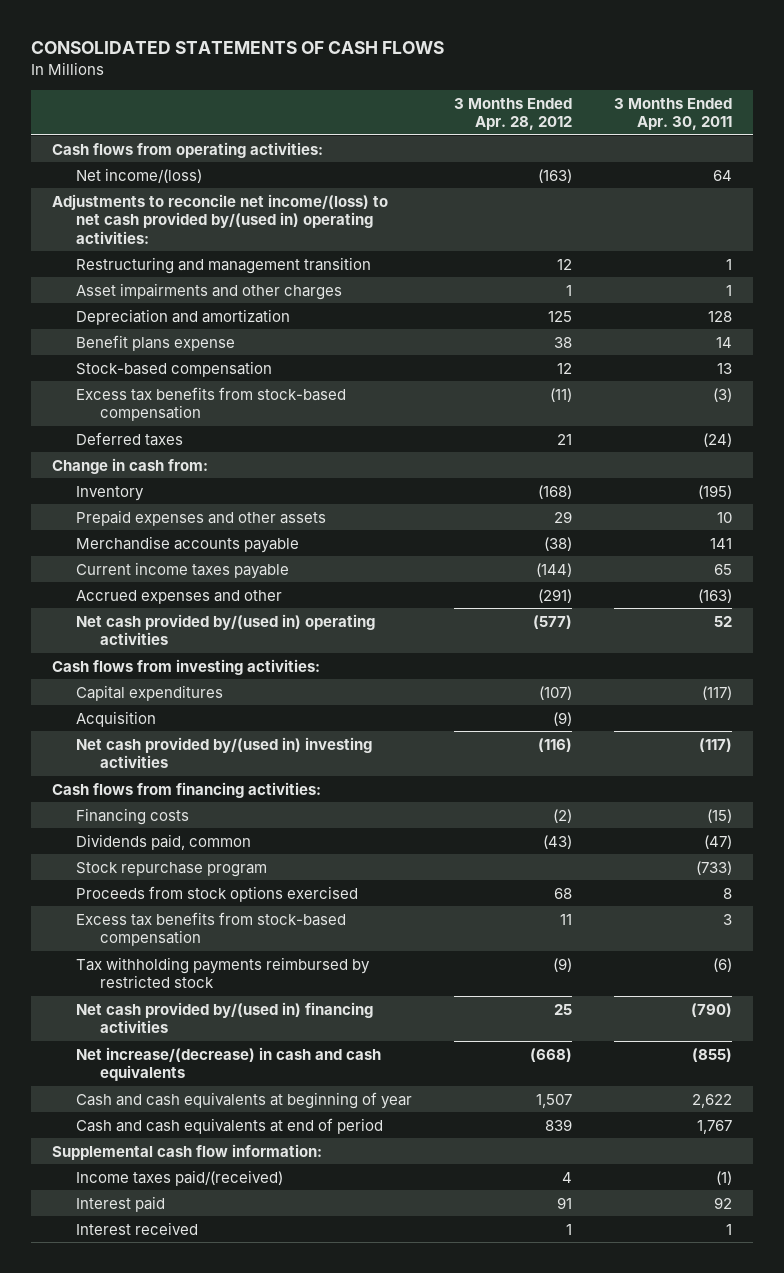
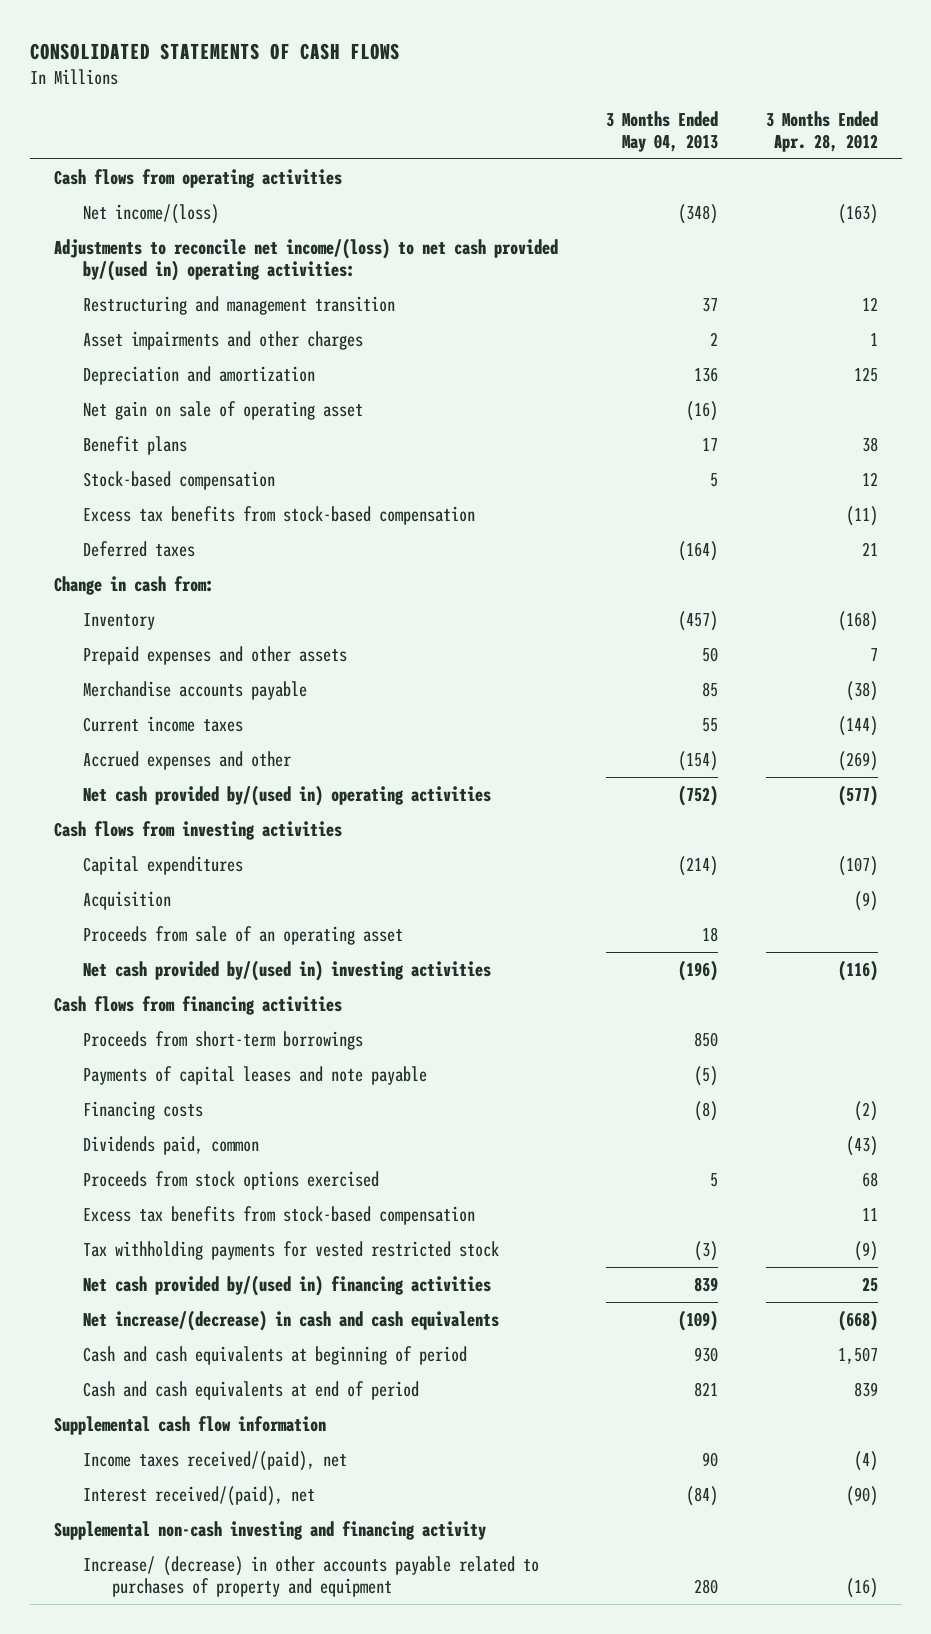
- | 3 Months Ended Apr. 28, 2012 | 3 Months Ended Apr. 30, 2011
+ | 3 Months Ended May 04, 2013 | 3 Months Ended Apr. 28, 2012
- Cash flows from operating activities:
+ Cash flows from operating activities
- Benefit plans expense | 38 | 14
+ Net gain on sale of operating asset | (16) |
+ Benefit plans | 17 | 38
- Prepaid expenses and other assets | 29 | 10
+ Prepaid expenses and other assets | 50 | 7
- Current income taxes payable | (144) | 65
- Accrued expenses and other | (291) | (163)
+ Current income taxes | 55 | (144)
+ Accrued expenses and other | (154) | (269)
- Cash flows from investing activities:
+ Cash flows from investing activities
+ Proceeds from sale of an operating asset | 18 |
- Cash flows from financing activities:
+ Cash flows from financing activities
+ Proceeds from short-term borrowings | 850 |
+ Payments of capital leases and note payable | (5) |
- Stock repurchase program | | (733)
- Tax withholding payments reimbursed by restricted stock | (9) | (6)
+ Tax withholding payments for vested restricted stock | (3) | (9)
- Cash and cash equivalents at beginning of year | 1,507 | 2,622
+ Cash and cash equivalents at beginning of period | 930 | 1,507
- Supplemental cash flow information:
- Income taxes paid/(received) | 4 | (1)
- Interest paid | 91 | 92
- Interest received | 1 | 1
+ Supplemental cash flow information
+ Income taxes received/(paid), net | 90 | (4)
+ Interest received/(paid), net | (84) | (90)
+ Supplemental non-cash investing and financing activity
+ Increase/ (decrease) in other accounts payable related to purchases of property and equipment | 280 | (16)

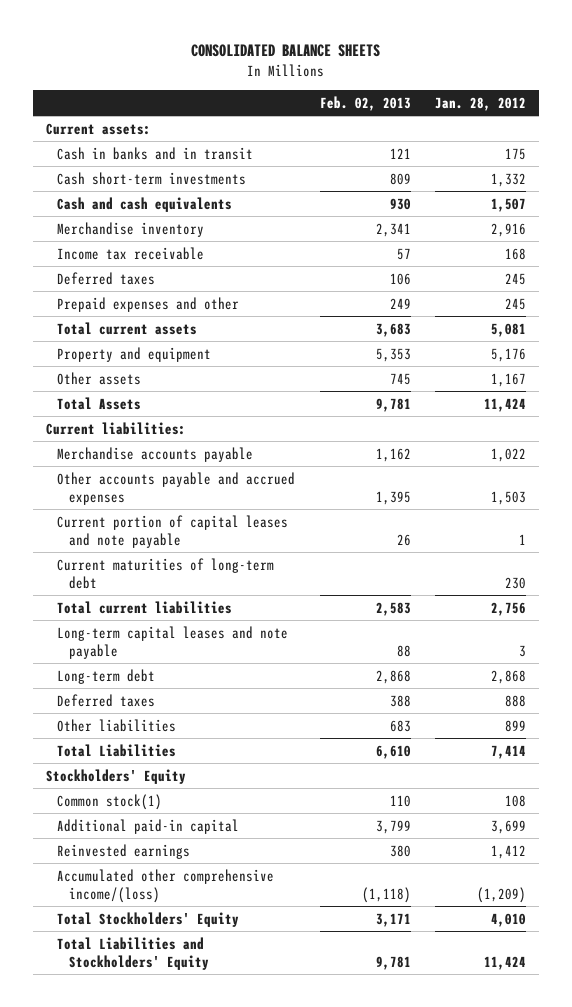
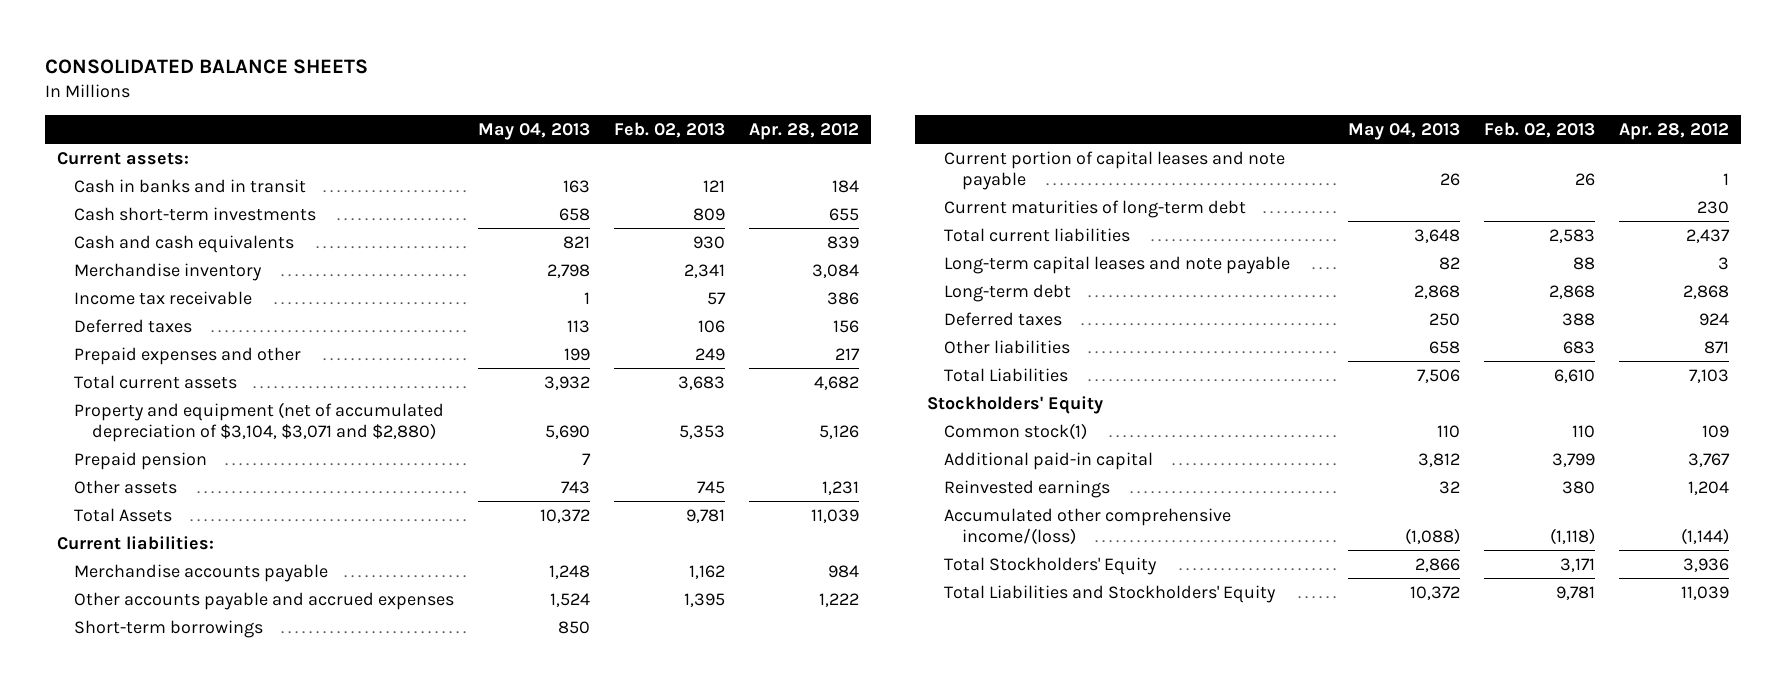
- | Feb. 02, 2013 | Jan. 28, 2012
+ | May 04, 2013 | Feb. 02, 2013 | Apr. 28, 2012
- Property and equipment | 5,353 | 5,176
+ Property and equipment (net of accumulated depreciation of $3,104, $3,071 and $2,880) | 5,690 | 5,353 | 5,126
+ Prepaid pension | 7 | |
+ Short-term borrowings | 850 | |

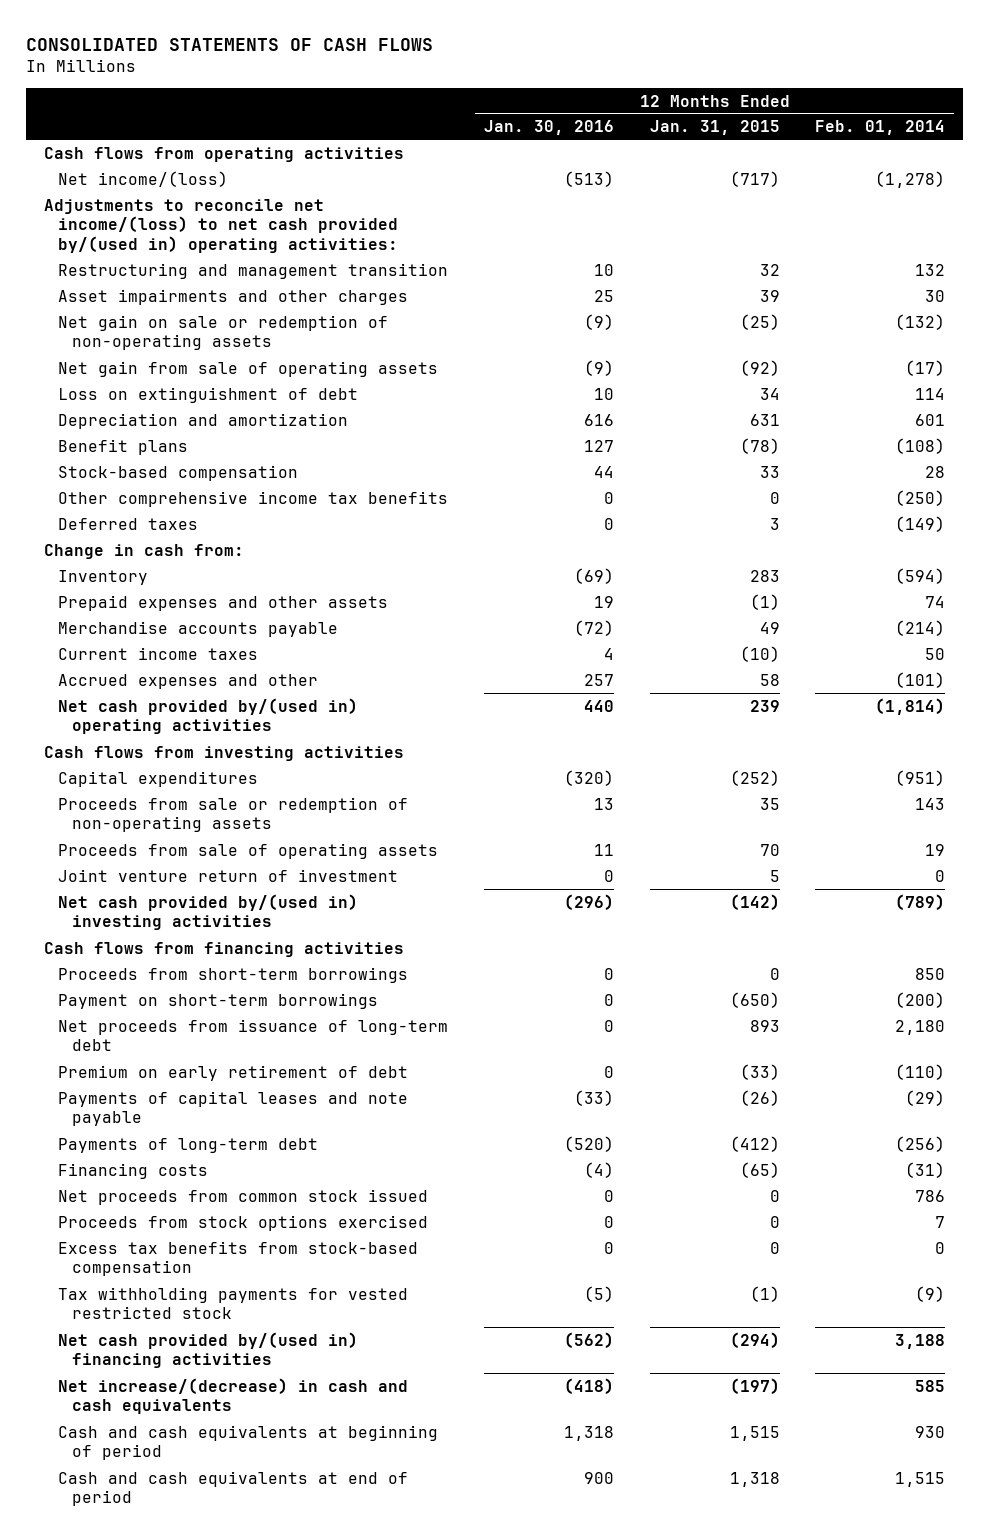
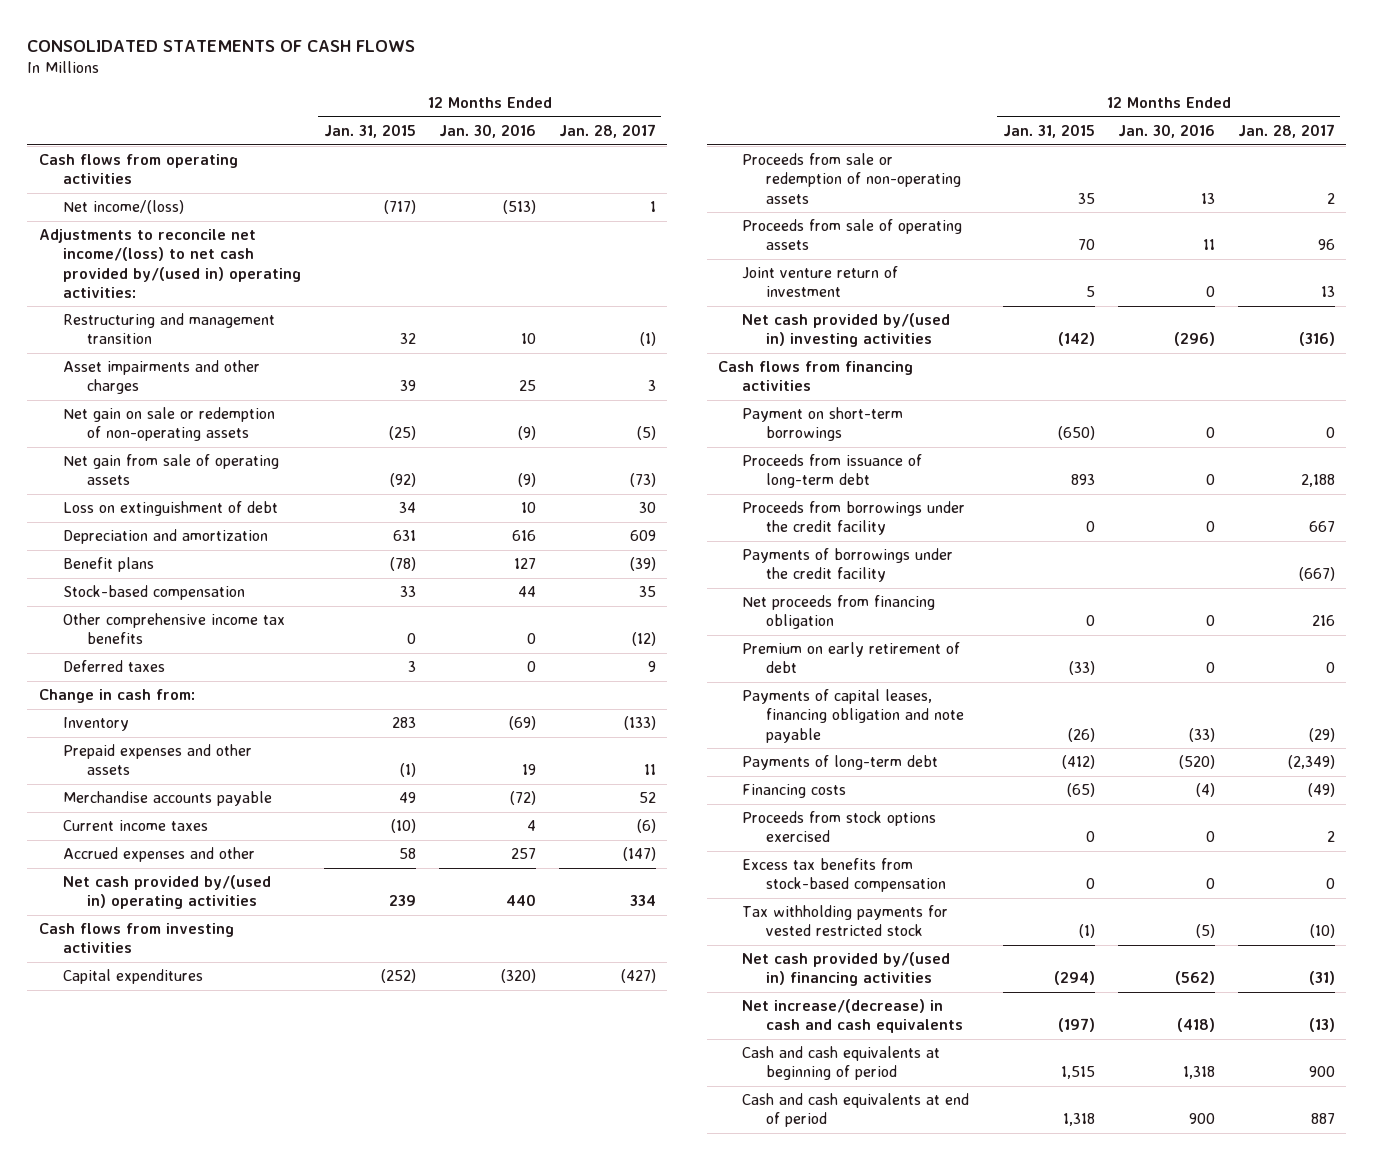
- | 12 Months Ended Jan. 30, 2016 | 12 Months Ended Jan. 31, 2015 | 12 Months Ended Feb. 01, 2014
+ | 12 Months Ended Jan. 31, 2015 | 12 Months Ended Jan. 30, 2016 | 12 Months Ended Jan. 28, 2017
- Proceeds from short-term borrowings | 0 | 0 | 850
- Net proceeds from issuance of long-term debt | 0 | 893 | 2,180
+ Proceeds from issuance of long-term debt | 893 | 0 | 2,188
+ Proceeds from borrowings under the credit facility | 0 | 0 | 667
+ Payments of borrowings under the credit facility | | | (667)
+ Net proceeds from financing obligation | 0 | 0 | 216
- Payments of capital leases and note payable | (33) | (26) | (29)
+ Payments of capital leases, financing obligation and note payable | (26) | (33) | (29)
- Net proceeds from common stock issued | 0 | 0 | 786

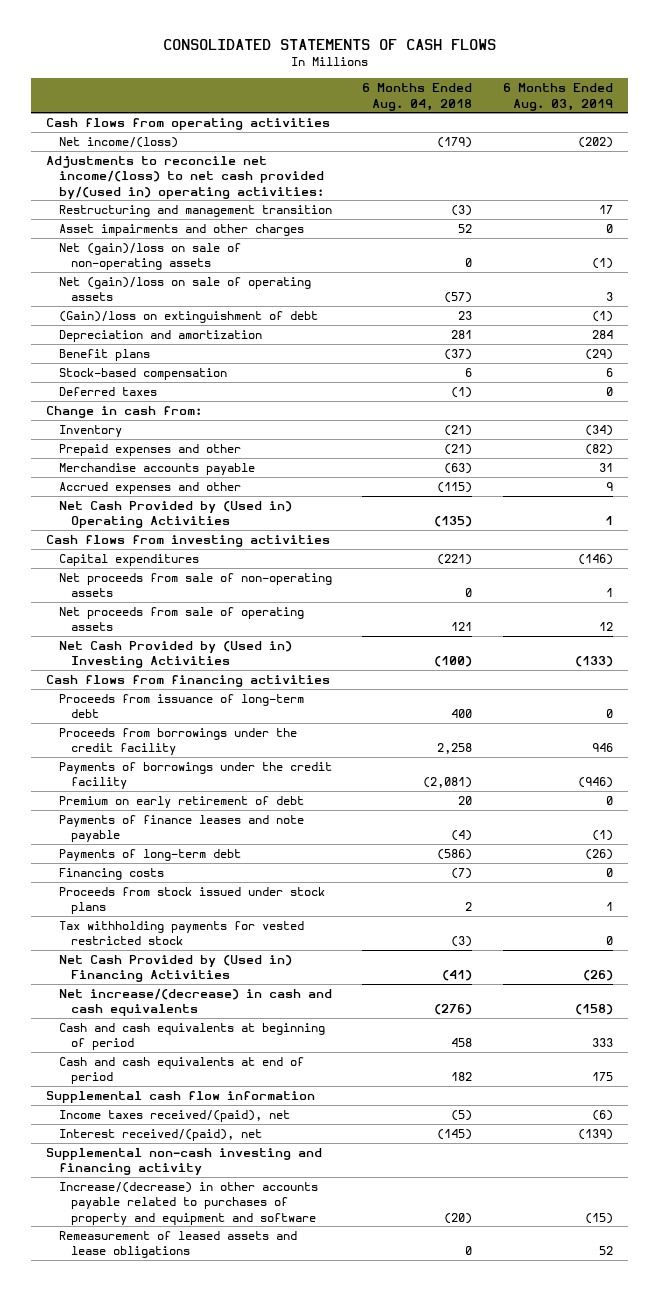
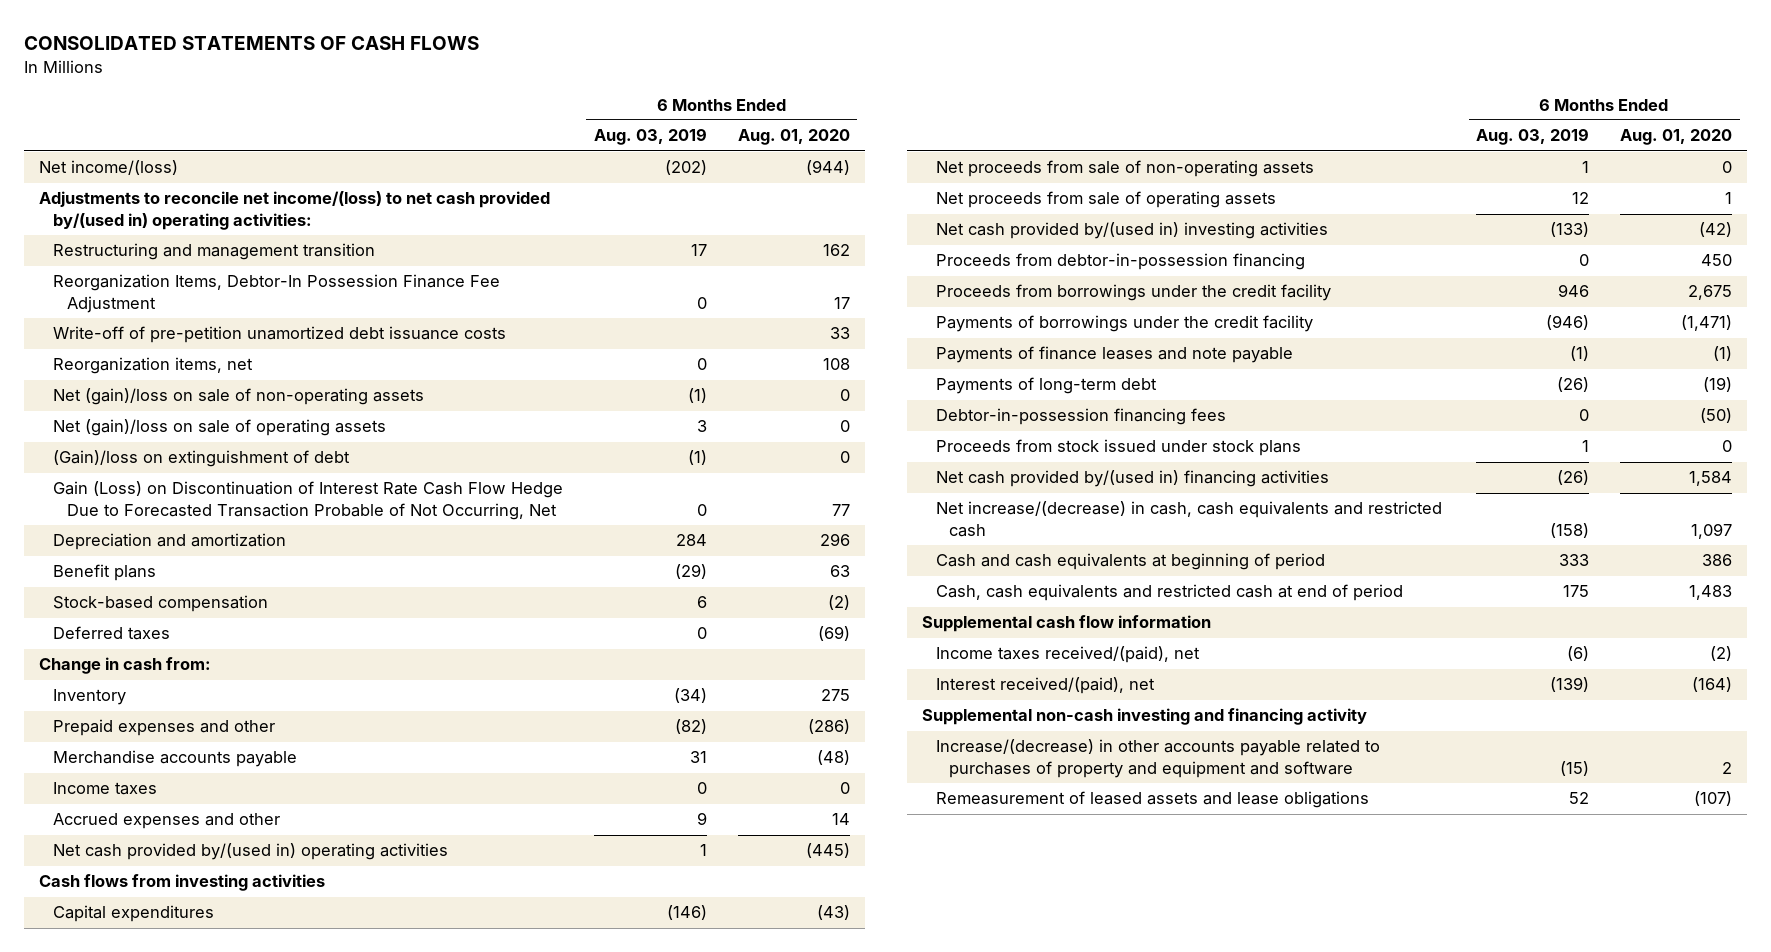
- | 6 Months Ended Aug. 04, 2018 | 6 Months Ended Aug. 03, 2019
+ | 6 Months Ended Aug. 03, 2019 | 6 Months Ended Aug. 01, 2020
- Cash flows from operating activities
- Asset impairments and other charges | 52 | 0
+ Reorganization Items, Debtor-In Possession Finance Fee Adjustment | 0 | 17
+ Write-off of pre-petition unamortized debt issuance costs | | 33
+ Reorganization items, net | 0 | 108
+ Gain (Loss) on Discontinuation of Interest Rate Cash Flow Hedge Due to Forecasted Transaction Probable of Not Occurring, Net | 0 | 77
+ Income taxes | 0 | 0
- Net Cash Provided by (Used in) Operating Activities | (135) | 1
+ Net cash provided by/(used in) operating activities | 1 | (445)
- Net Cash Provided by (Used in) Investing Activities | (100) | (133)
- Cash flows from financing activities
- Proceeds from issuance of long-term debt | 400 | 0
+ Net cash provided by/(used in) investing activities | (133) | (42)
+ Proceeds from debtor-in-possession financing | 0 | 450
- Premium on early retirement of debt | 20 | 0
- Financing costs | (7) | 0
+ Debtor-in-possession financing fees | 0 | (50)
- Tax withholding payments for vested restricted stock | (3) | 0
- Net Cash Provided by (Used in) Financing Activities | (41) | (26)
- Net increase/(decrease) in cash and cash equivalents | (276) | (158)
+ Net cash provided by/(used in) financing activities | (26) | 1,584
+ Net increase/(decrease) in cash, cash equivalents and restricted cash | (158) | 1,097
- Cash and cash equivalents at end of period | 182 | 175
+ Cash, cash equivalents and restricted cash at end of period | 175 | 1,483

